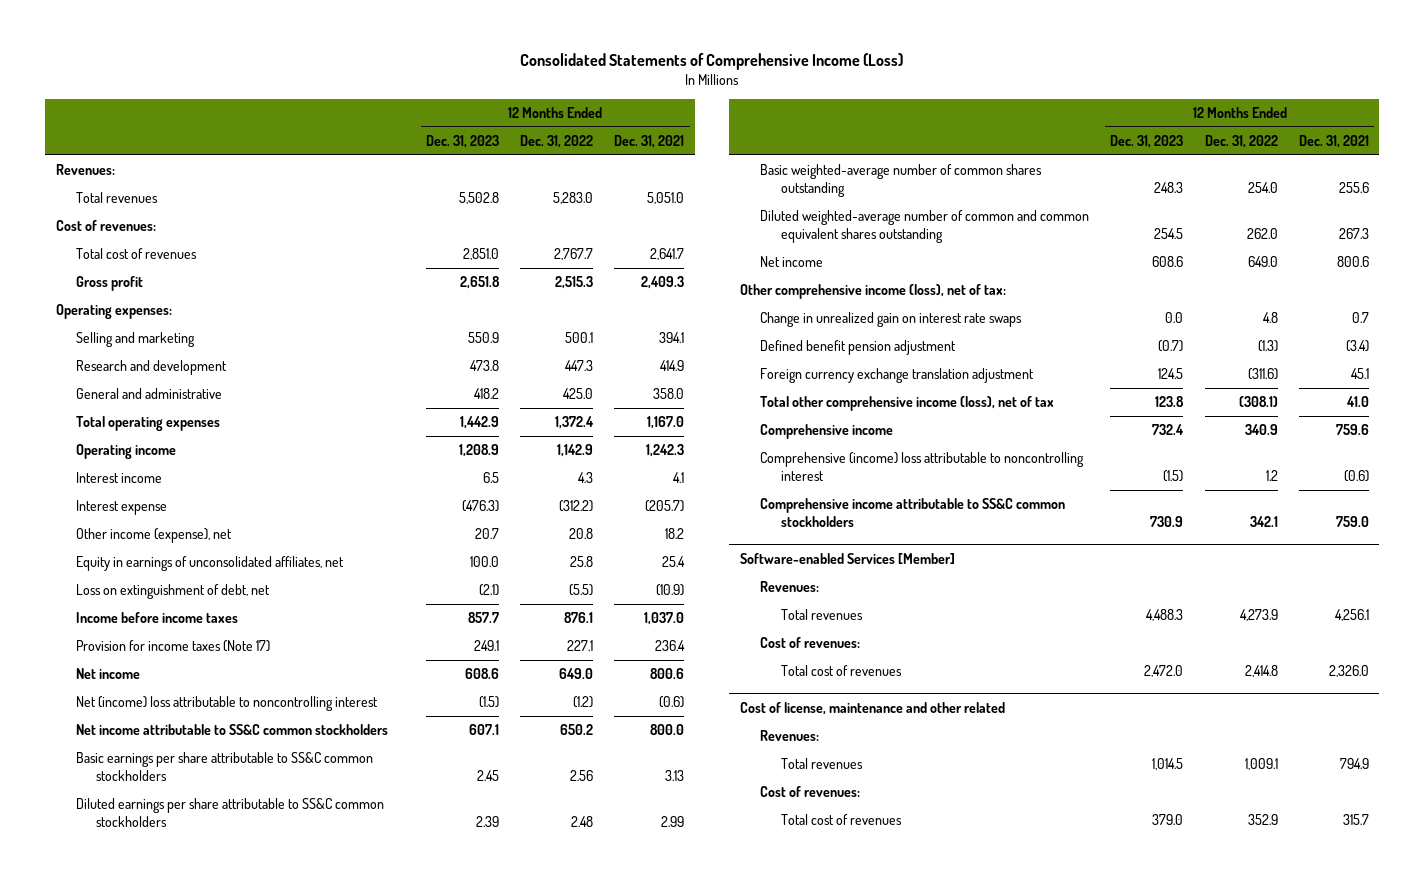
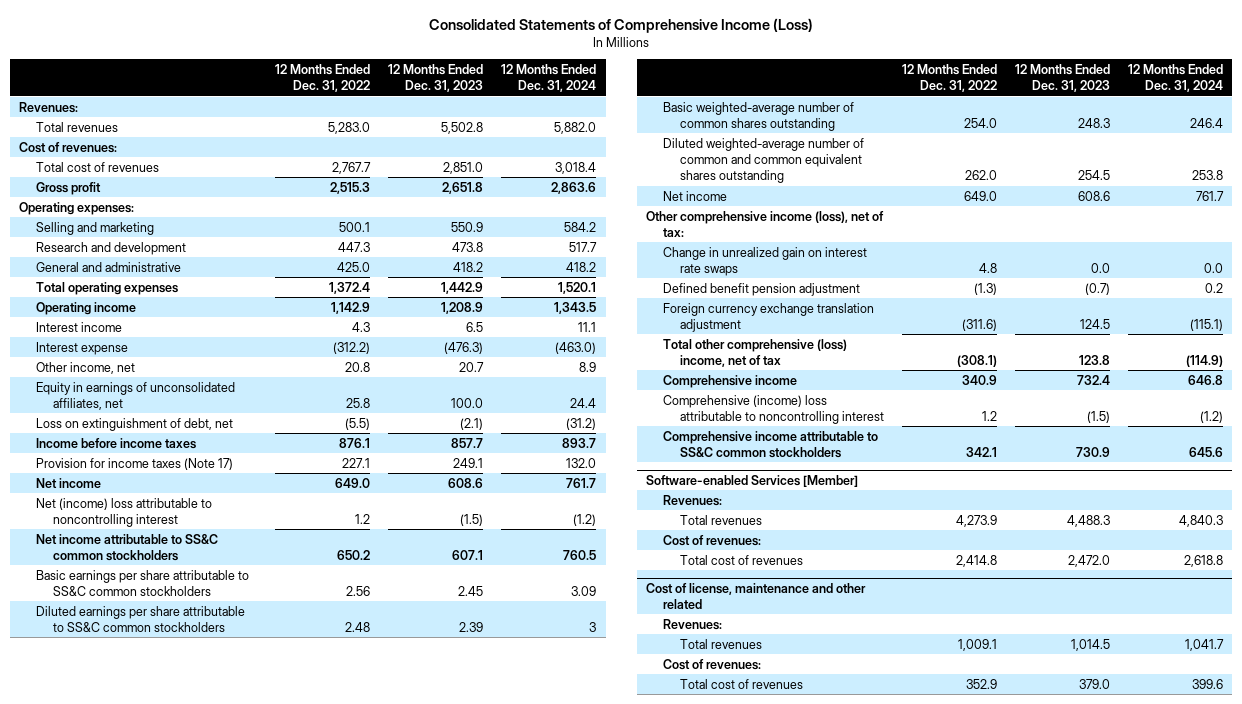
- | 12 Months Ended Dec. 31, 2023 | 12 Months Ended Dec. 31, 2022 | 12 Months Ended Dec. 31, 2021
+ | 12 Months Ended Dec. 31, 2022 | 12 Months Ended Dec. 31, 2023 | 12 Months Ended Dec. 31, 2024
- Other income (expense), net | 20.7 | 20.8 | 18.2
+ Other income, net | 20.8 | 20.7 | 8.9
- Net (income) loss attributable to noncontrolling interest | (1.5) | (1.2) | (0.6)
+ Net (income) loss attributable to noncontrolling interest | 1.2 | (1.5) | (1.2)
- Total other comprehensive income (loss), net of tax | 123.8 | (308.1) | 41.0
+ Total other comprehensive (loss) income, net of tax | (308.1) | 123.8 | (114.9)

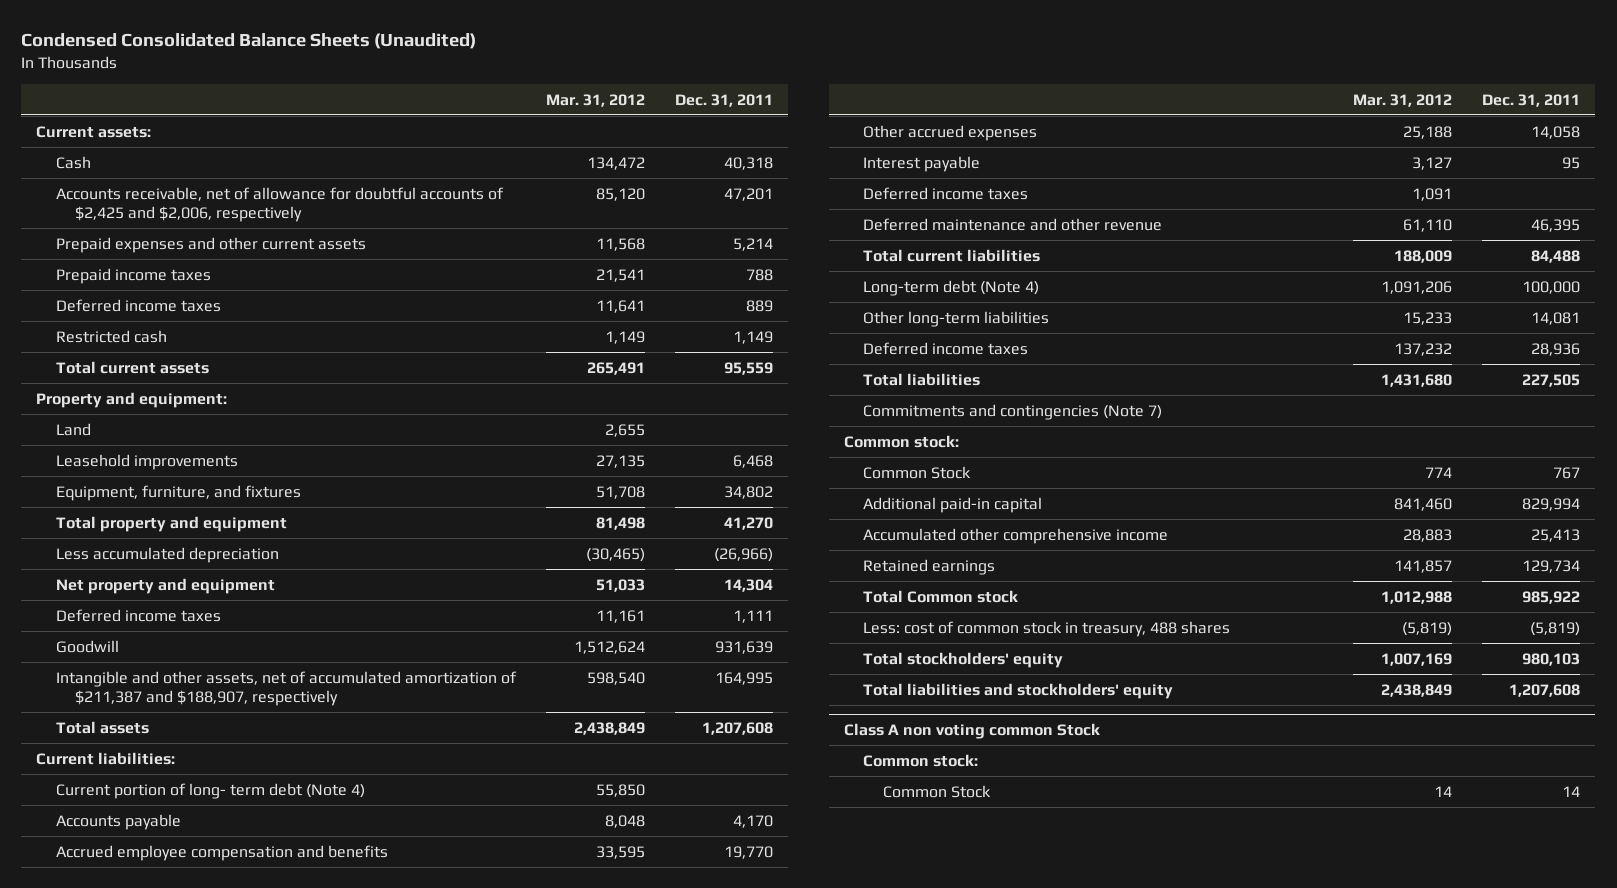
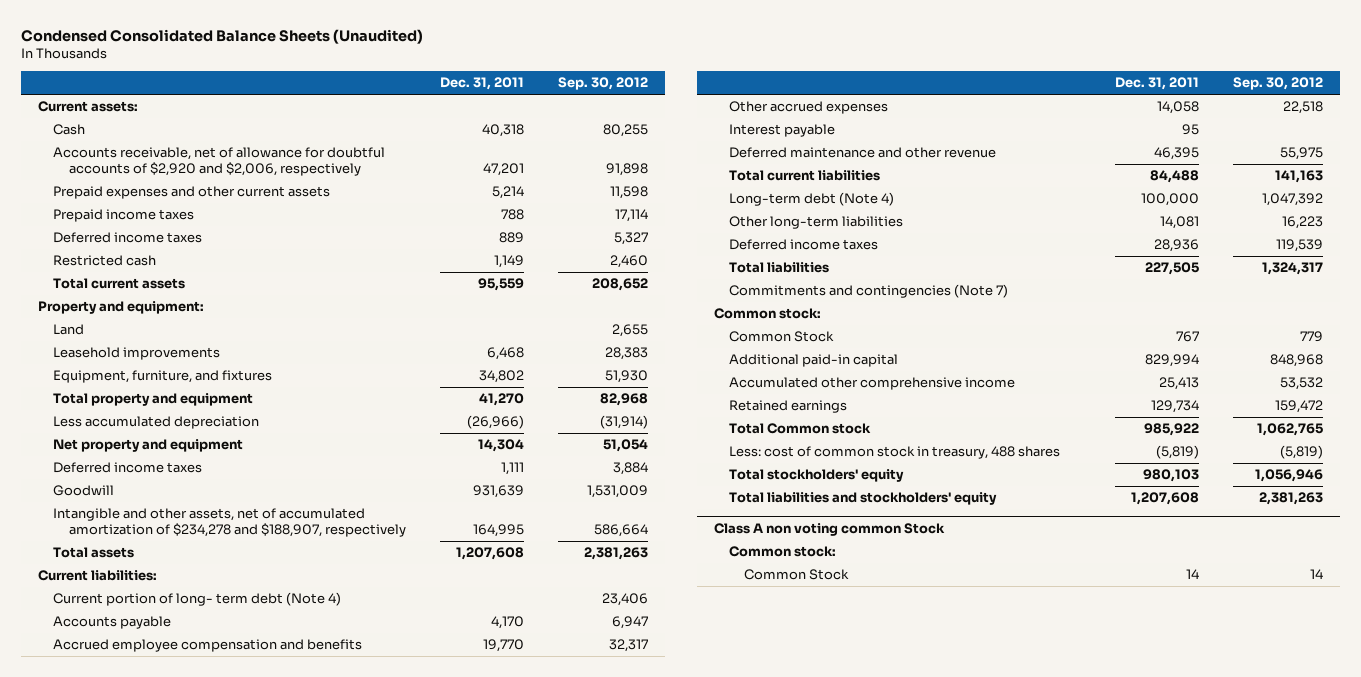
- | Mar. 31, 2012 | Dec. 31, 2011
+ | Dec. 31, 2011 | Sep. 30, 2012
- Accounts receivable, net of allowance for doubtful accounts of $2,425 and $2,006, respectively | 85,120 | 47,201
+ Accounts receivable, net of allowance for doubtful accounts of $2,920 and $2,006, respectively | 47,201 | 91,898
- Intangible and other assets, net of accumulated amortization of $211,387 and $188,907, respectively | 598,540 | 164,995
+ Intangible and other assets, net of accumulated amortization of $234,278 and $188,907, respectively | 164,995 | 586,664
- Deferred income taxes | 1,091 |

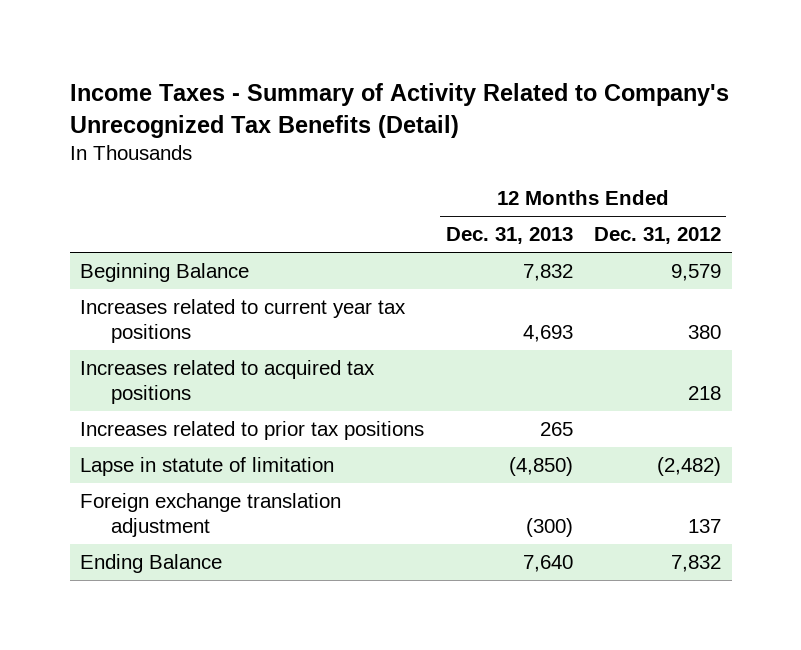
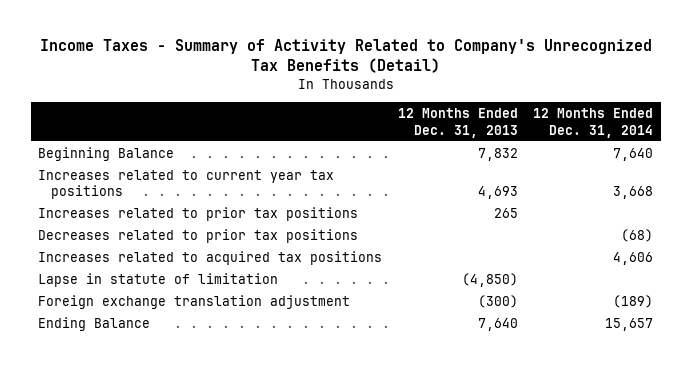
- | 12 Months Ended Dec. 31, 2013 | 12 Months Ended Dec. 31, 2012
+ | 12 Months Ended Dec. 31, 2013 | 12 Months Ended Dec. 31, 2014
+ Decreases related to prior tax positions | | (68)
moved down: Increases related to acquired tax positions | | 4,606

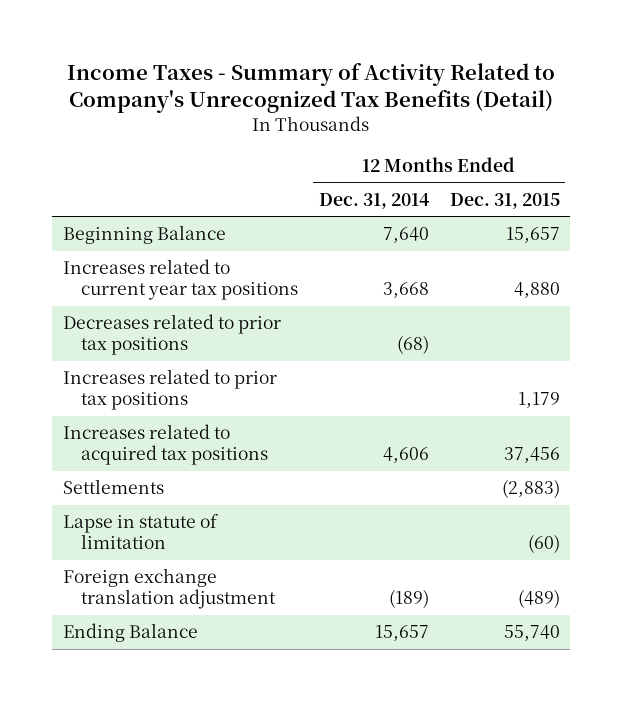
- | 12 Months Ended Dec. 31, 2013 | 12 Months Ended Dec. 31, 2014
+ | 12 Months Ended Dec. 31, 2014 | 12 Months Ended Dec. 31, 2015
moved down: Increases related to prior tax positions | | 1,179
+ Settlements | | (2,883)

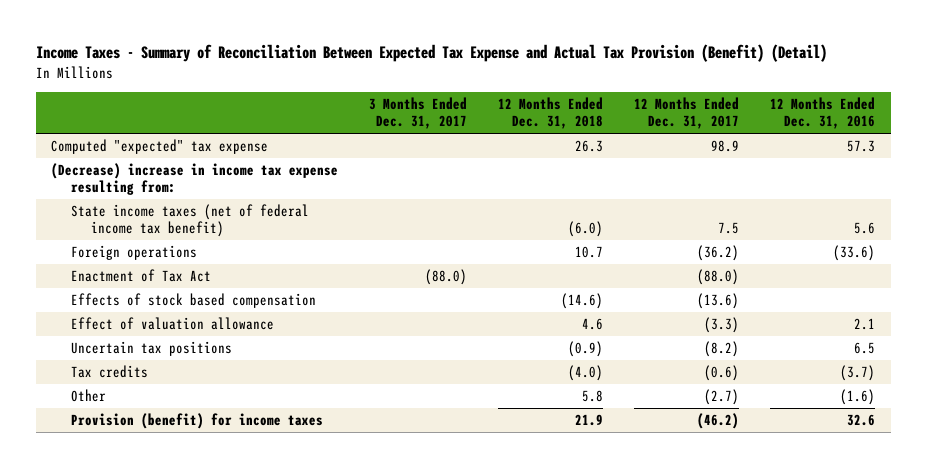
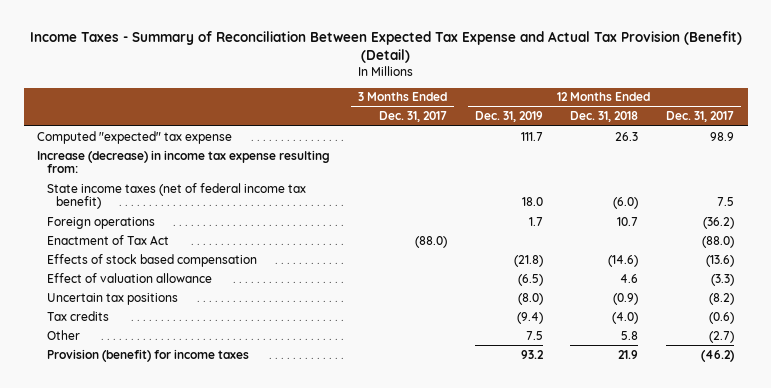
- | 3 Months Ended Dec. 31, 2017 | 12 Months Ended Dec. 31, 2018 | 12 Months Ended Dec. 31, 2017 | 12 Months Ended Dec. 31, 2016
+ | 3 Months Ended Dec. 31, 2017 | 12 Months Ended Dec. 31, 2019 | 12 Months Ended Dec. 31, 2018 | 12 Months Ended Dec. 31, 2017
- (Decrease) increase in income tax expense resulting from:
+ Increase (decrease) in income tax expense resulting from:

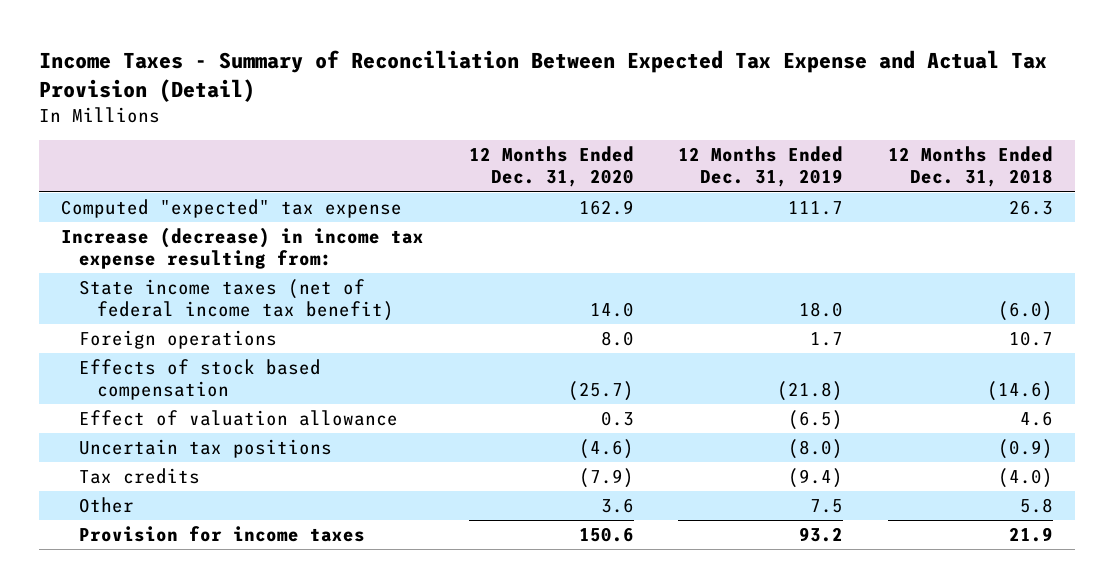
- Income Taxes - Summary of Reconciliation Between Expected Tax Expense and Actual Tax Provision (Benefit) (Detail)
+ Income Taxes - Summary of Reconciliation Between Expected Tax Expense and Actual Tax Provision (Detail)
- | 3 Months Ended Dec. 31, 2017 | 12 Months Ended Dec. 31, 2019 | 12 Months Ended Dec. 31, 2018 | 12 Months Ended Dec. 31, 2017
+ | 12 Months Ended Dec. 31, 2020 | 12 Months Ended Dec. 31, 2019 | 12 Months Ended Dec. 31, 2018
- Enactment of Tax Act | (88.0) | | | (88.0)
- Provision (benefit) for income taxes | | 93.2 | 21.9 | (46.2)
+ Provision for income taxes | 150.6 | 93.2 | 21.9

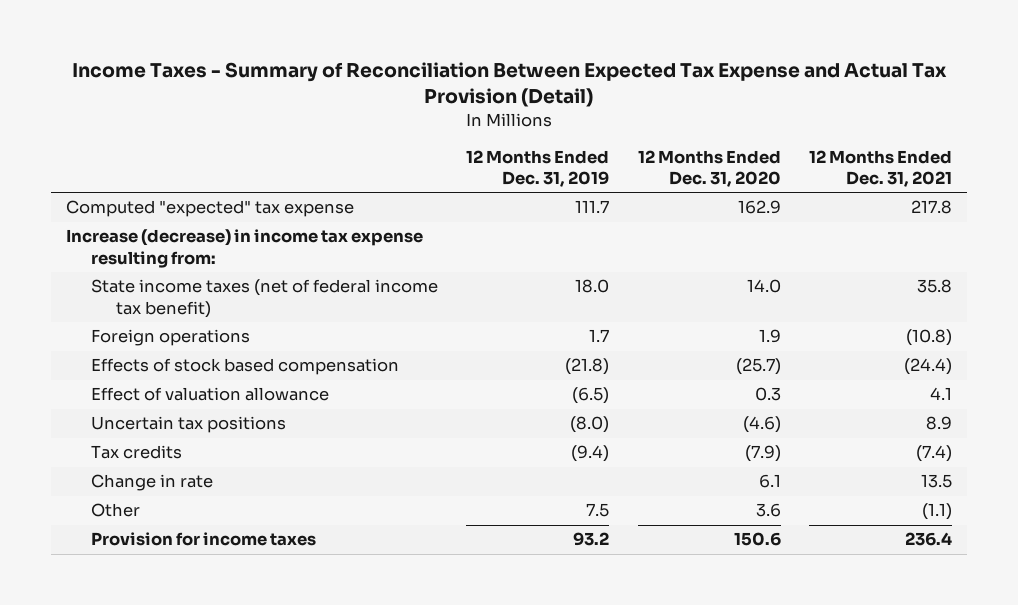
- | 12 Months Ended Dec. 31, 2020 | 12 Months Ended Dec. 31, 2019 | 12 Months Ended Dec. 31, 2018
+ | 12 Months Ended Dec. 31, 2019 | 12 Months Ended Dec. 31, 2020 | 12 Months Ended Dec. 31, 2021
- Foreign operations | 8.0 | 1.7 | 10.7
+ Foreign operations | 1.7 | 1.9 | (10.8)
+ Change in rate | | 6.1 | 13.5

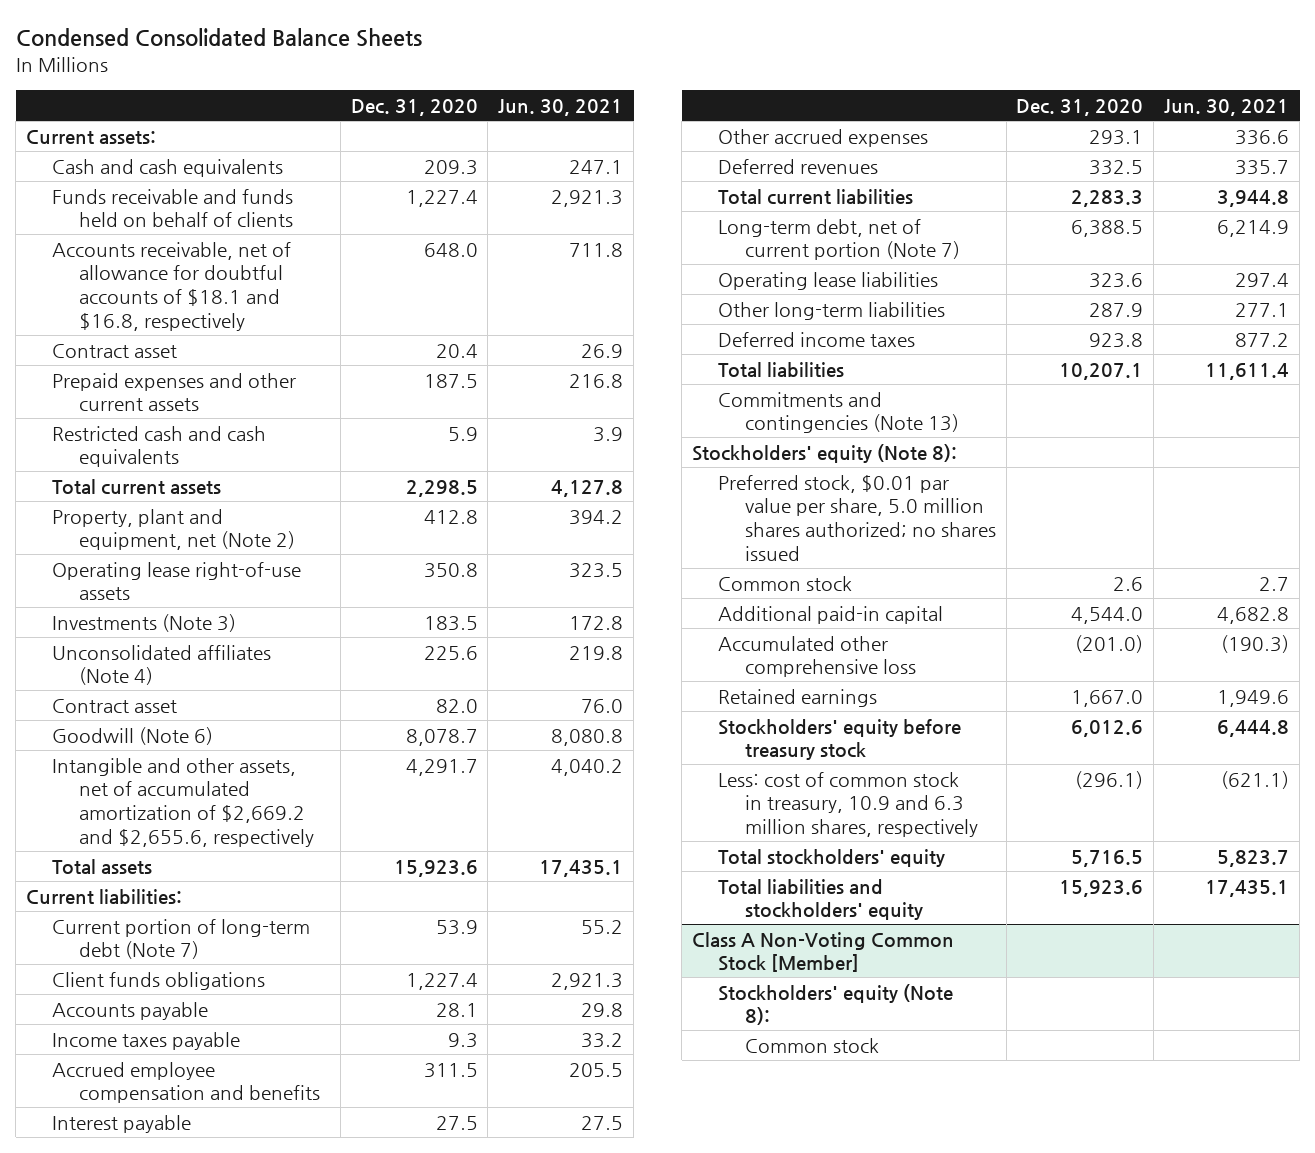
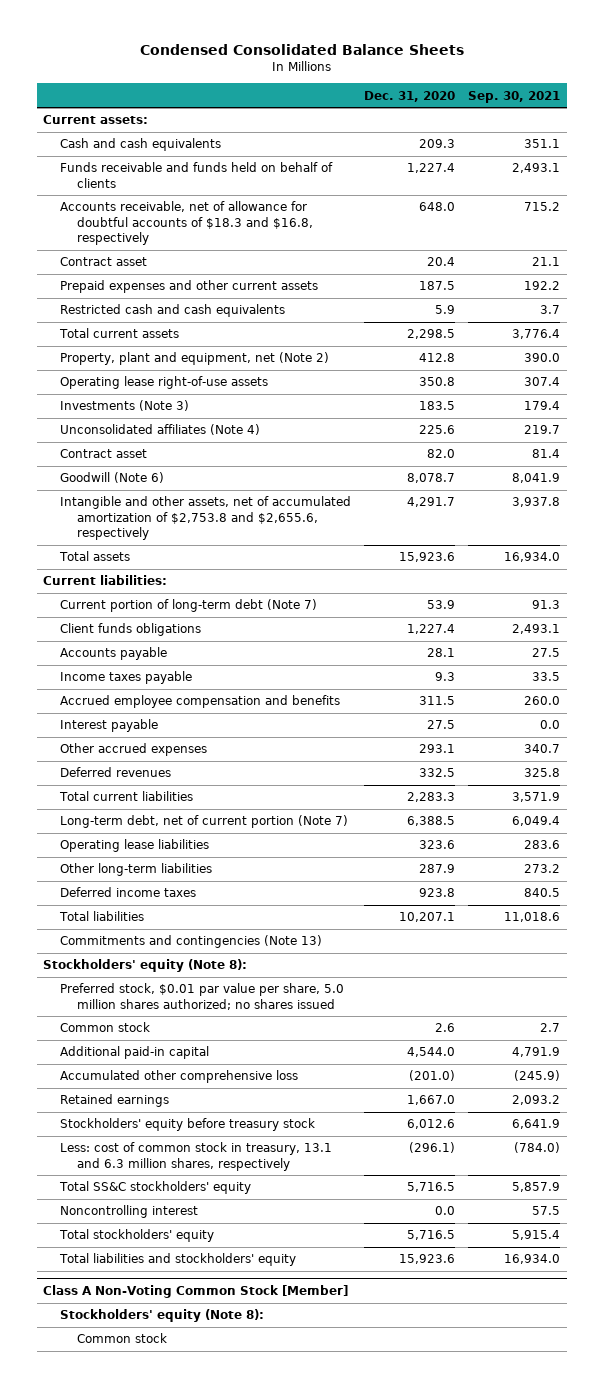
- | Dec. 31, 2020 | Jun. 30, 2021
+ | Dec. 31, 2020 | Sep. 30, 2021
- Accounts receivable, net of allowance for doubtful accounts of $18.1 and $16.8, respectively | 648.0 | 711.8
+ Accounts receivable, net of allowance for doubtful accounts of $18.3 and $16.8, respectively | 648.0 | 715.2
- Intangible and other assets, net of accumulated amortization of $2,669.2 and $2,655.6, respectively | 4,291.7 | 4,040.2
+ Intangible and other assets, net of accumulated amortization of $2,753.8 and $2,655.6, respectively | 4,291.7 | 3,937.8
- Less: cost of common stock in treasury, 10.9 and 6.3 million shares, respectively | (296.1) | (621.1)
+ Less: cost of common stock in treasury, 13.1 and 6.3 million shares, respectively | (296.1) | (784.0)
+ Total SS&C stockholders' equity | 5,716.5 | 5,857.9
+ Noncontrolling interest | 0.0 | 57.5

